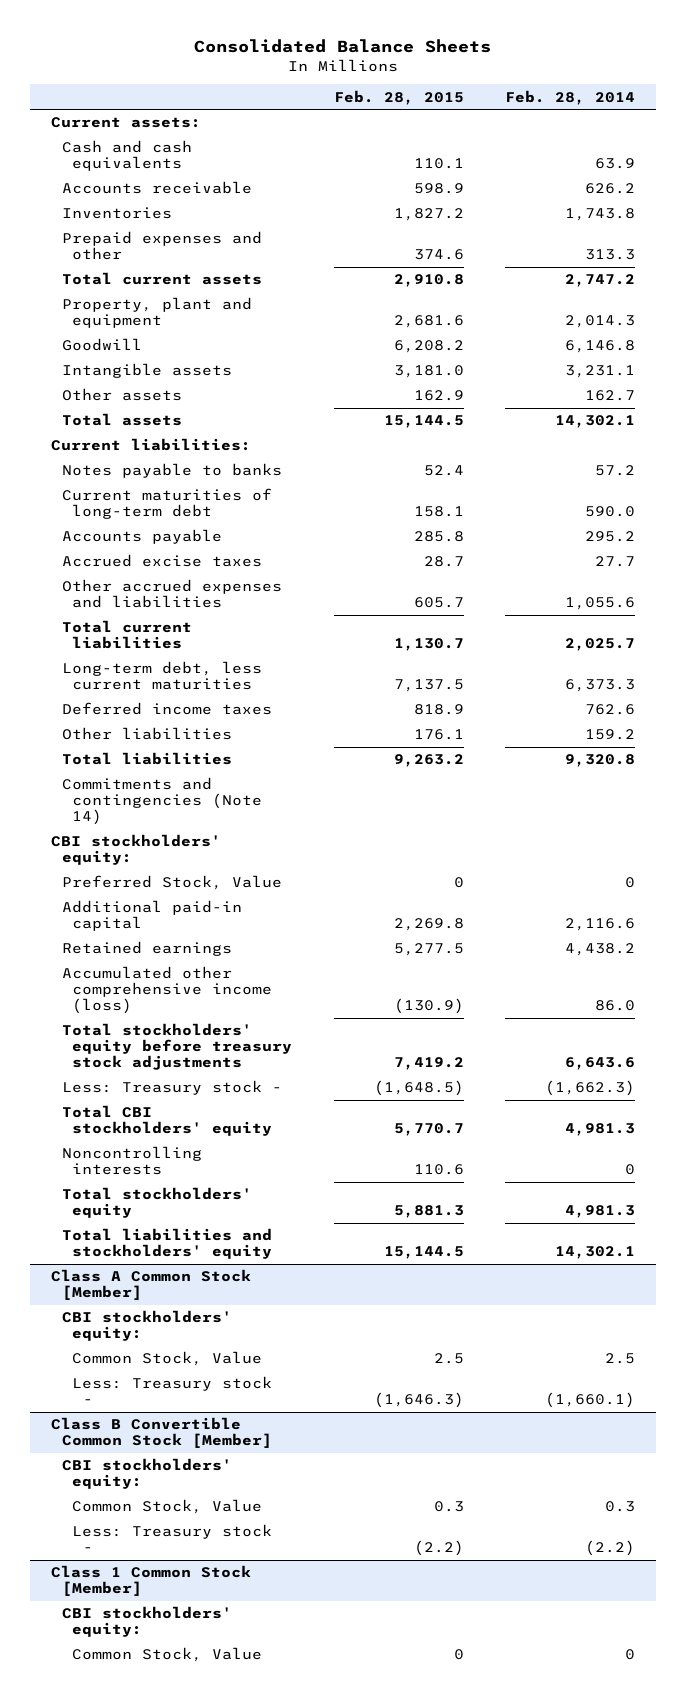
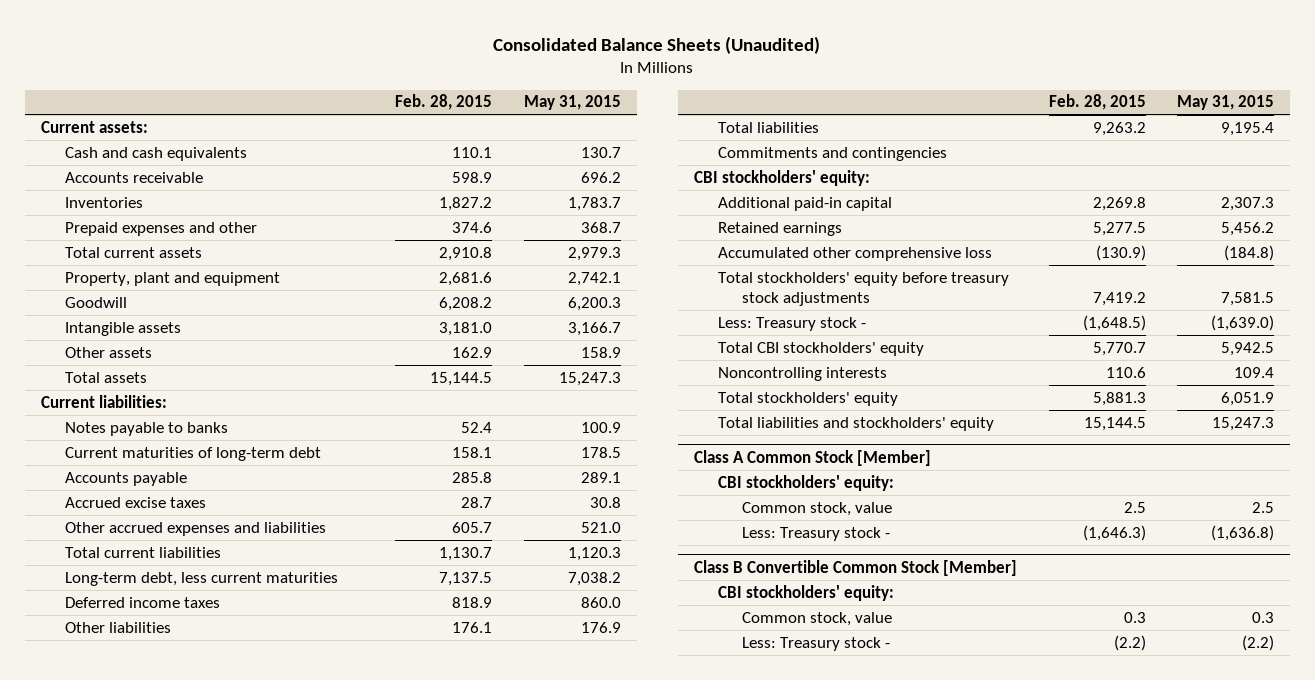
- Consolidated Balance Sheets
+ Consolidated Balance Sheets (Unaudited)
- | Feb. 28, 2015 | Feb. 28, 2014
+ | Feb. 28, 2015 | May 31, 2015
- Commitments and contingencies (Note 14)
+ Commitments and contingencies
- Preferred Stock, Value | 0 | 0
- Accumulated other comprehensive income (loss) | (130.9) | 86.0
+ Accumulated other comprehensive loss | (130.9) | (184.8)
@ Class A Common Stock [Member]
- Common Stock, Value | 2.5 | 2.5
+ Common stock, value | 2.5 | 2.5
@ Class B Convertible Common Stock [Member]
- Common Stock, Value | 0.3 | 0.3
+ Common stock, value | 0.3 | 0.3
- Class 1 Common Stock [Member]
- CBI stockholders' equity:
- Common Stock, Value | 0 | 0

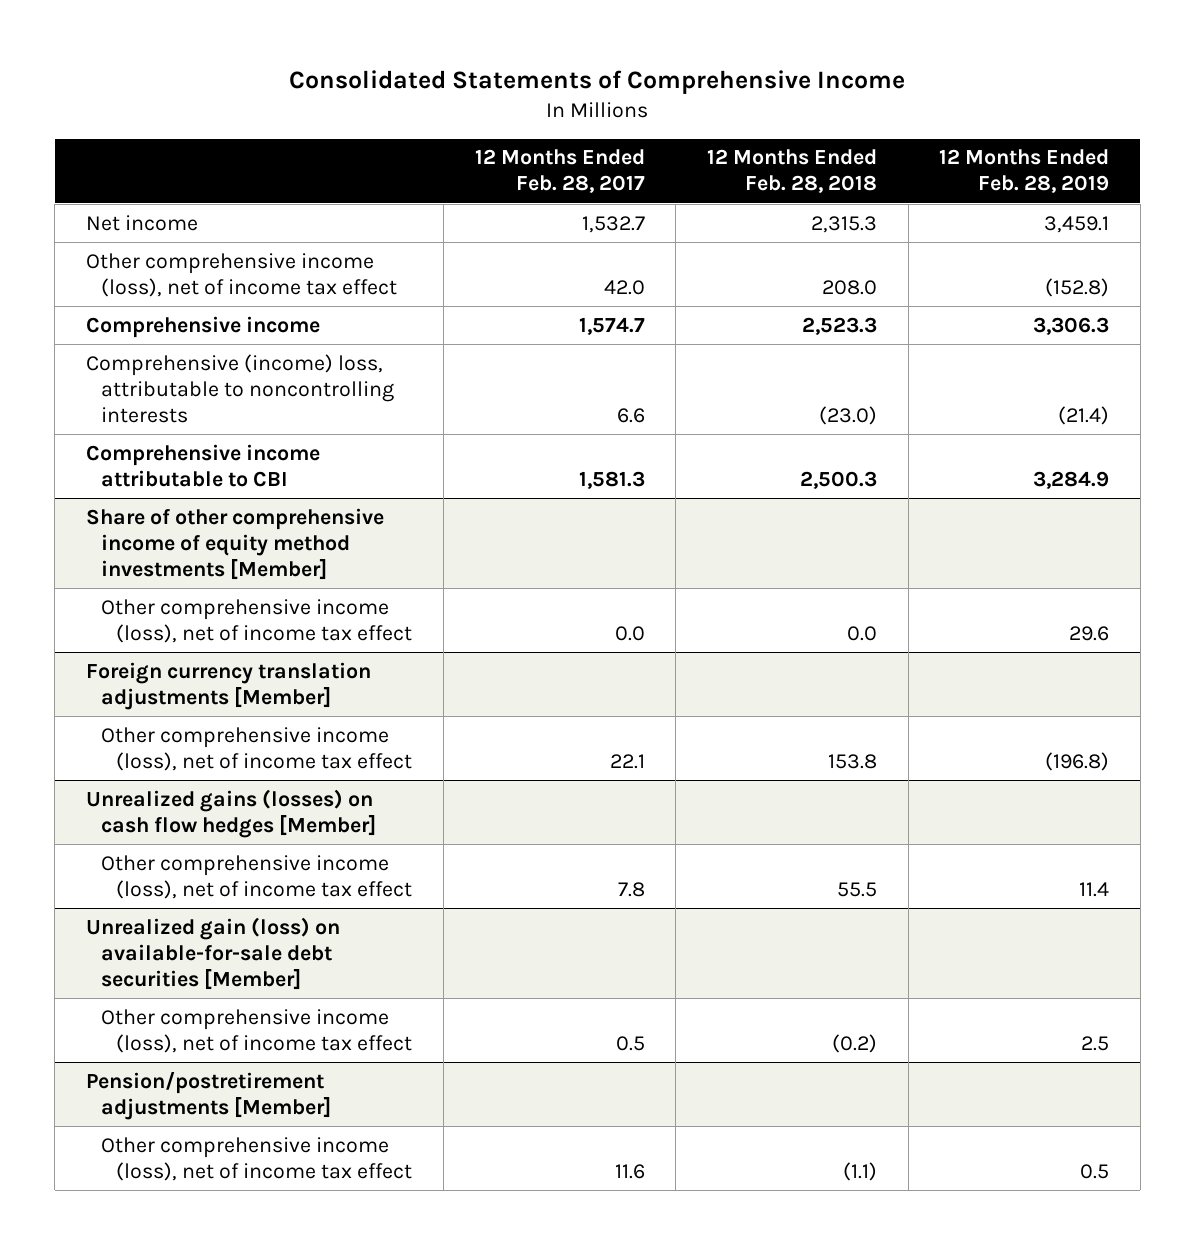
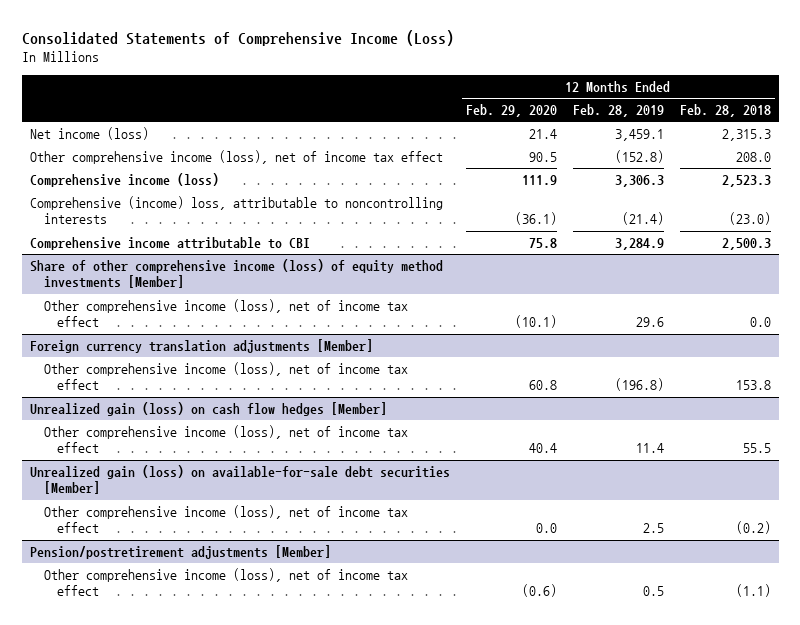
- Consolidated Statements of Comprehensive Income
+ Consolidated Statements of Comprehensive Income (Loss)
- | 12 Months Ended Feb. 28, 2017 | 12 Months Ended Feb. 28, 2018 | 12 Months Ended Feb. 28, 2019
+ | 12 Months Ended Feb. 29, 2020 | 12 Months Ended Feb. 28, 2019 | 12 Months Ended Feb. 28, 2018
- Net income | 1,532.7 | 2,315.3 | 3,459.1
+ Net income (loss) | 21.4 | 3,459.1 | 2,315.3
- Comprehensive income | 1,574.7 | 2,523.3 | 3,306.3
+ Comprehensive income (loss) | 111.9 | 3,306.3 | 2,523.3
- Share of other comprehensive income of equity method investments [Member]
+ Share of other comprehensive income (loss) of equity method investments [Member]
- Unrealized gains (losses) on cash flow hedges [Member]
+ Unrealized gain (loss) on cash flow hedges [Member]

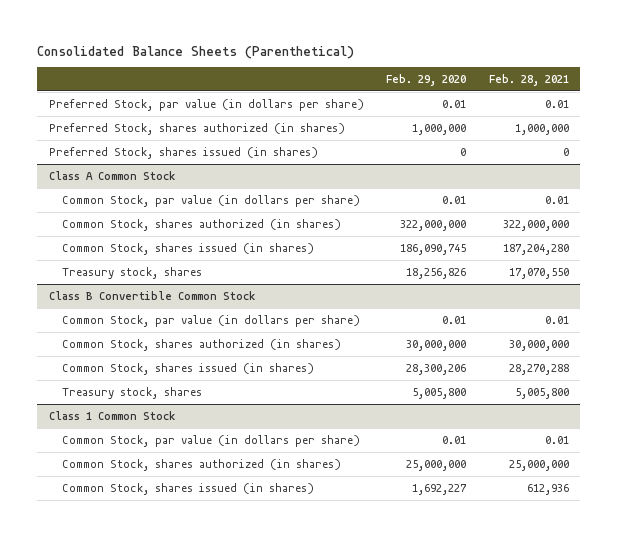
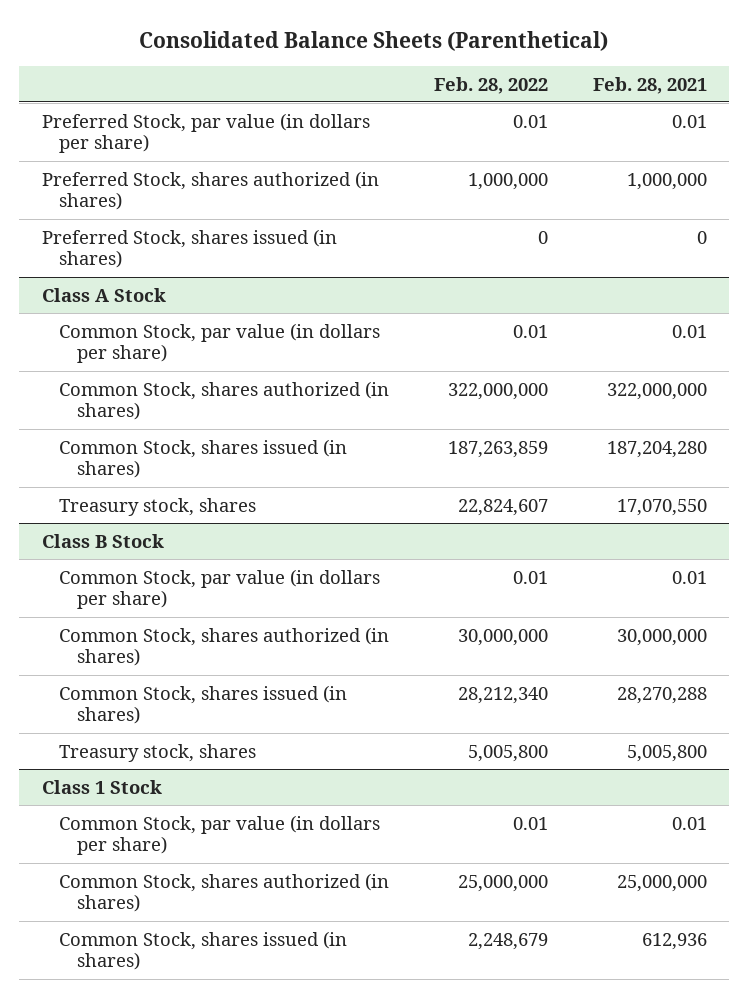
- | Feb. 29, 2020 | Feb. 28, 2021
+ | Feb. 28, 2022 | Feb. 28, 2021
- Class A Common Stock
+ Class A Stock
- Class B Convertible Common Stock
+ Class B Stock
- Class 1 Common Stock
+ Class 1 Stock

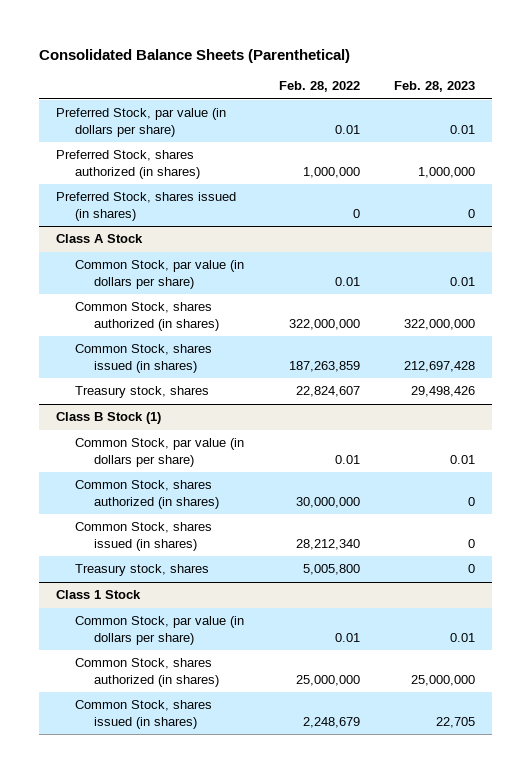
- | Feb. 28, 2022 | Feb. 28, 2021
+ | Feb. 28, 2022 | Feb. 28, 2023
- Class B Stock
+ Class B Stock (1)

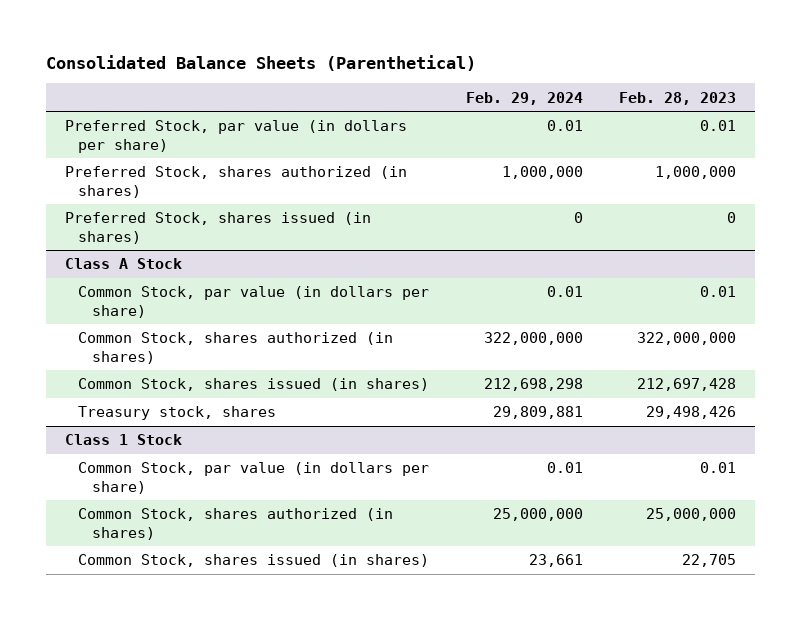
- | Feb. 28, 2022 | Feb. 28, 2023
+ | Feb. 29, 2024 | Feb. 28, 2023
- Class B Stock (1)
- Common Stock, par value (in dollars per share) | 0.01 | 0.01
- Common Stock, shares authorized (in shares) | 30,000,000 | 0
- Common Stock, shares issued (in shares) | 28,212,340 | 0
- Treasury stock, shares | 5,005,800 | 0

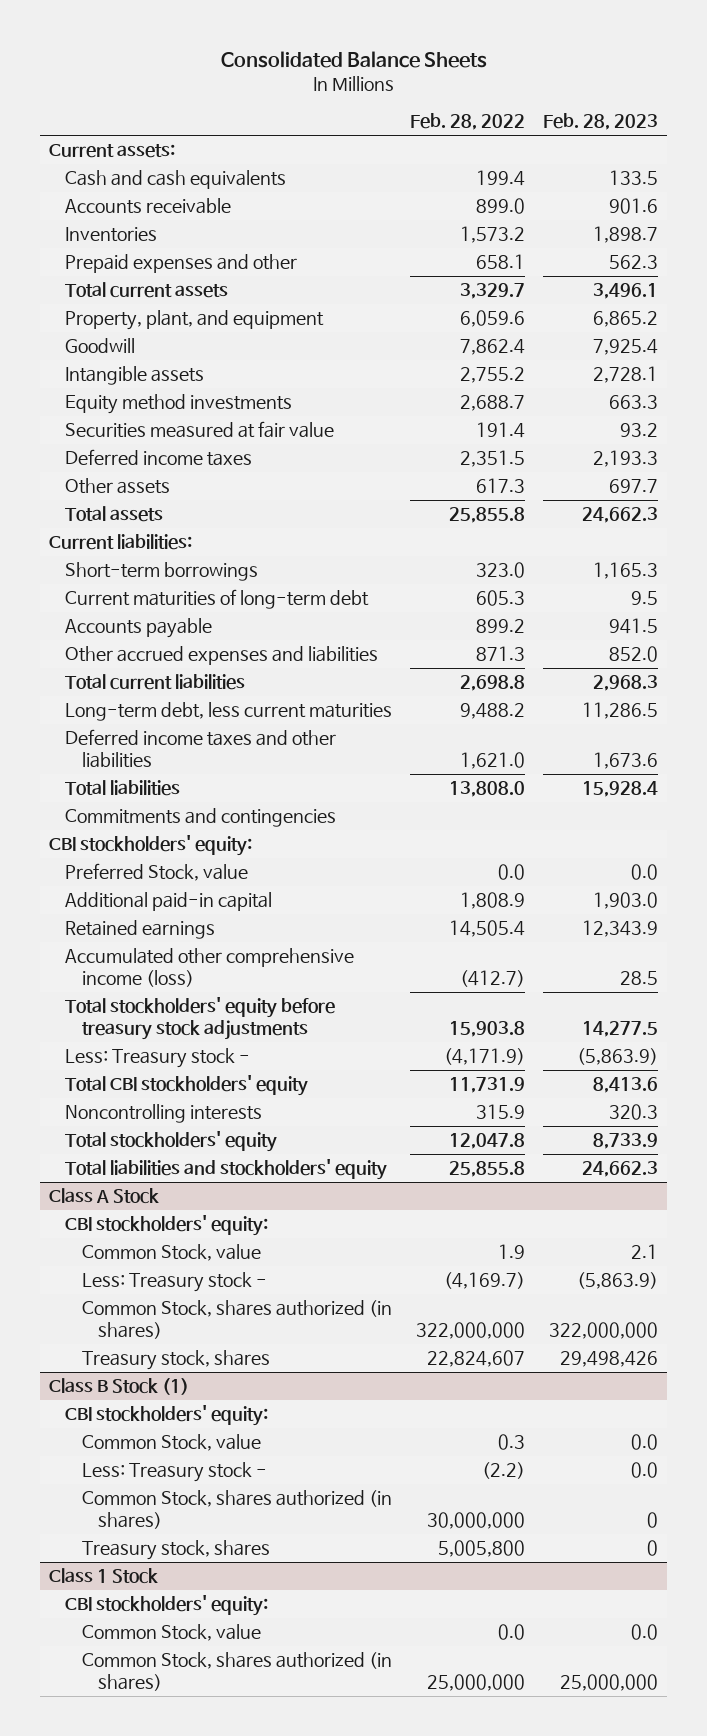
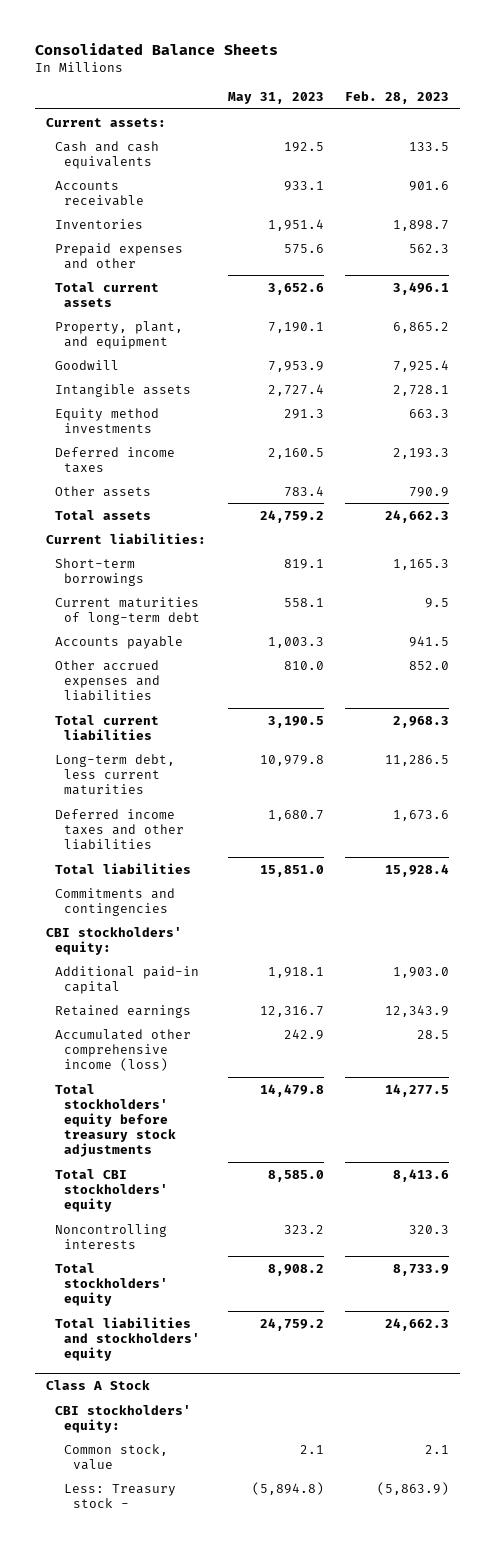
- | Feb. 28, 2022 | Feb. 28, 2023
+ | May 31, 2023 | Feb. 28, 2023
- Securities measured at fair value | 191.4 | 93.2
- Other assets | 617.3 | 697.7
+ Other assets | 783.4 | 790.9
- Preferred Stock, value | 0.0 | 0.0
- Less: Treasury stock - | (4,171.9) | (5,863.9)
@ Class A Stock
- Common Stock, value | 1.9 | 2.1
+ Common stock, value | 2.1 | 2.1
- Common Stock, shares authorized (in shares) | 322,000,000 | 322,000,000
- Treasury stock, shares | 22,824,607 | 29,498,426
- Class B Stock (1)
- CBI stockholders' equity:
- Common Stock, value | 0.3 | 0.0
- Less: Treasury stock - | (2.2) | 0.0
- Common Stock, shares authorized (in shares) | 30,000,000 | 0
- Treasury stock, shares | 5,005,800 | 0
- Class 1 Stock
- CBI stockholders' equity:
- Common Stock, value | 0.0 | 0.0
- Common Stock, shares authorized (in shares) | 25,000,000 | 25,000,000

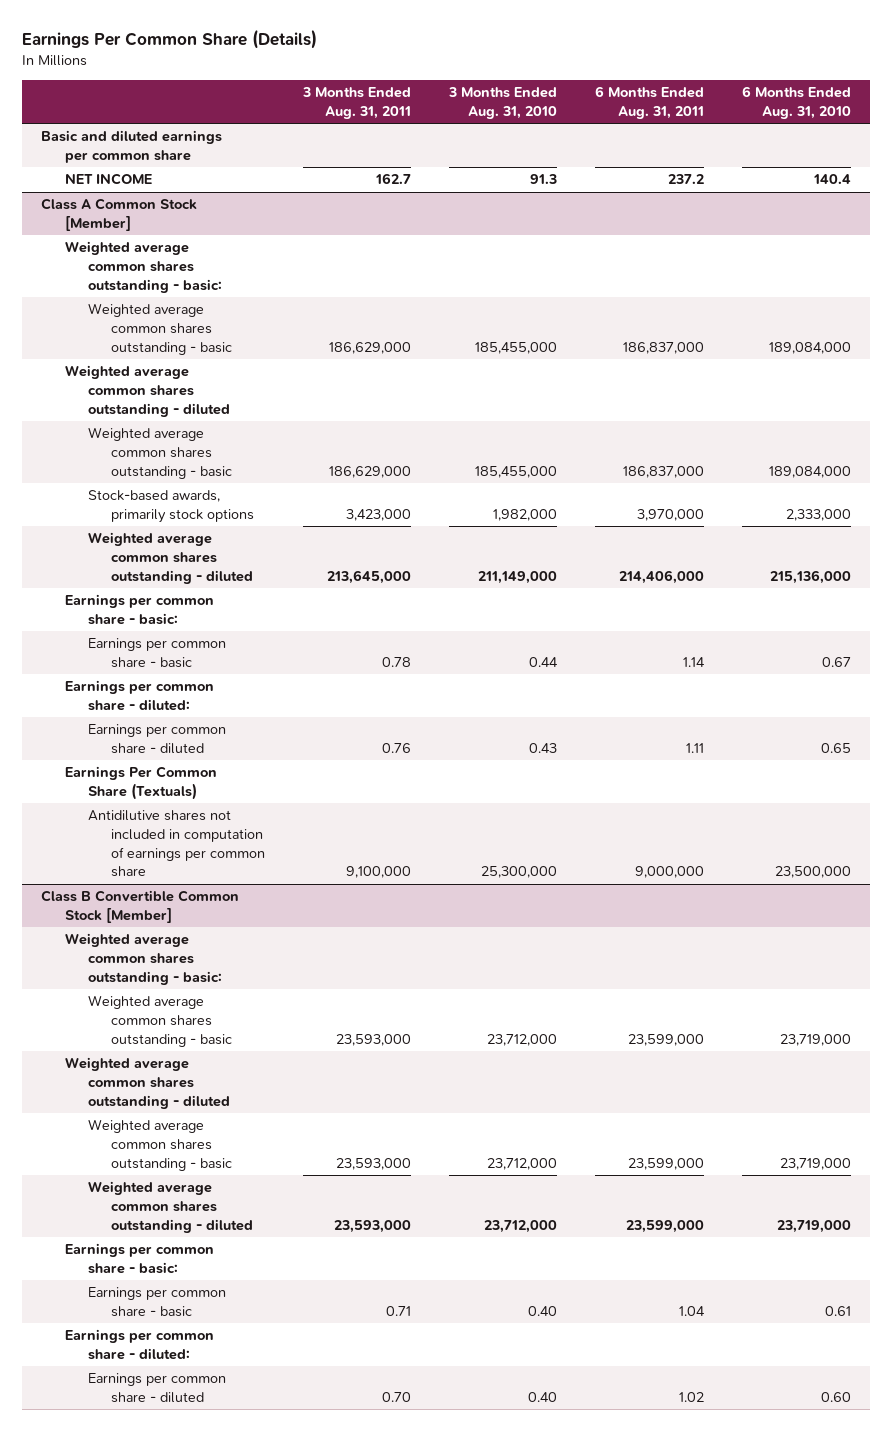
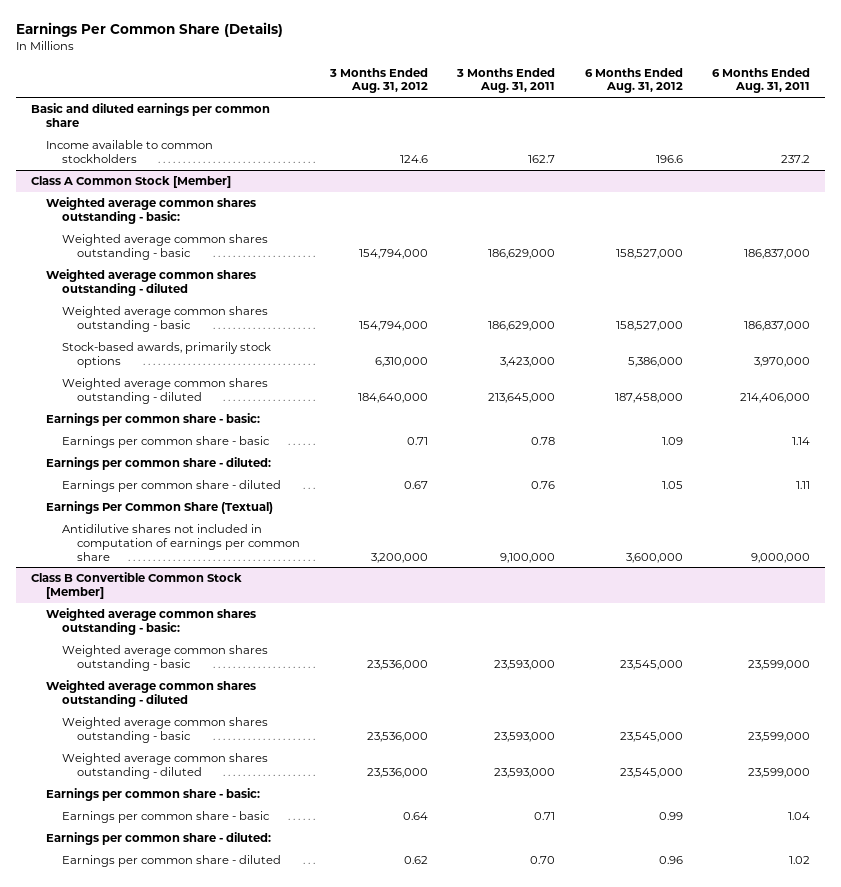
- | 3 Months Ended Aug. 31, 2011 | 3 Months Ended Aug. 31, 2010 | 6 Months Ended Aug. 31, 2011 | 6 Months Ended Aug. 31, 2010
+ | 3 Months Ended Aug. 31, 2012 | 3 Months Ended Aug. 31, 2011 | 6 Months Ended Aug. 31, 2012 | 6 Months Ended Aug. 31, 2011
- NET INCOME | 162.7 | 91.3 | 237.2 | 140.4
+ Income available to common stockholders | 124.6 | 162.7 | 196.6 | 237.2
@ Class A Common Stock [Member]
- Earnings Per Common Share (Textuals)
+ Earnings Per Common Share (Textual)

